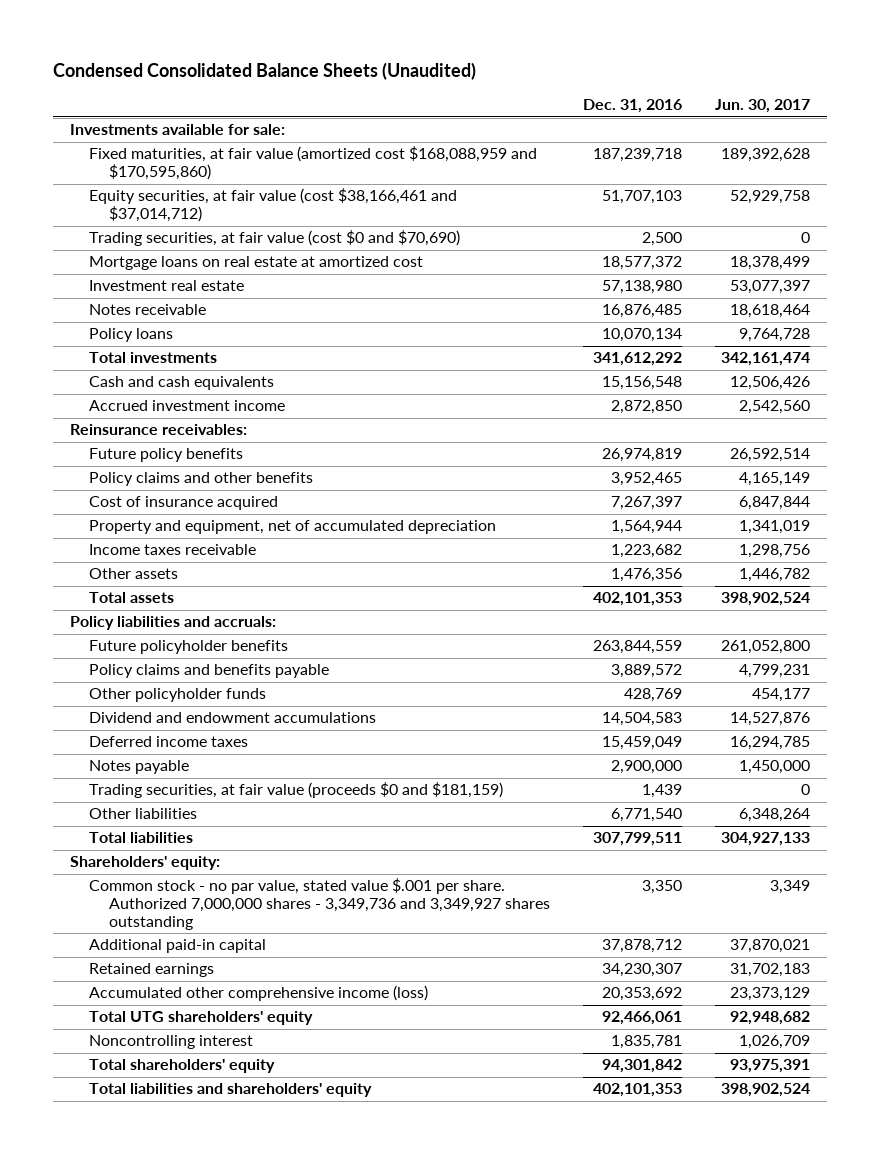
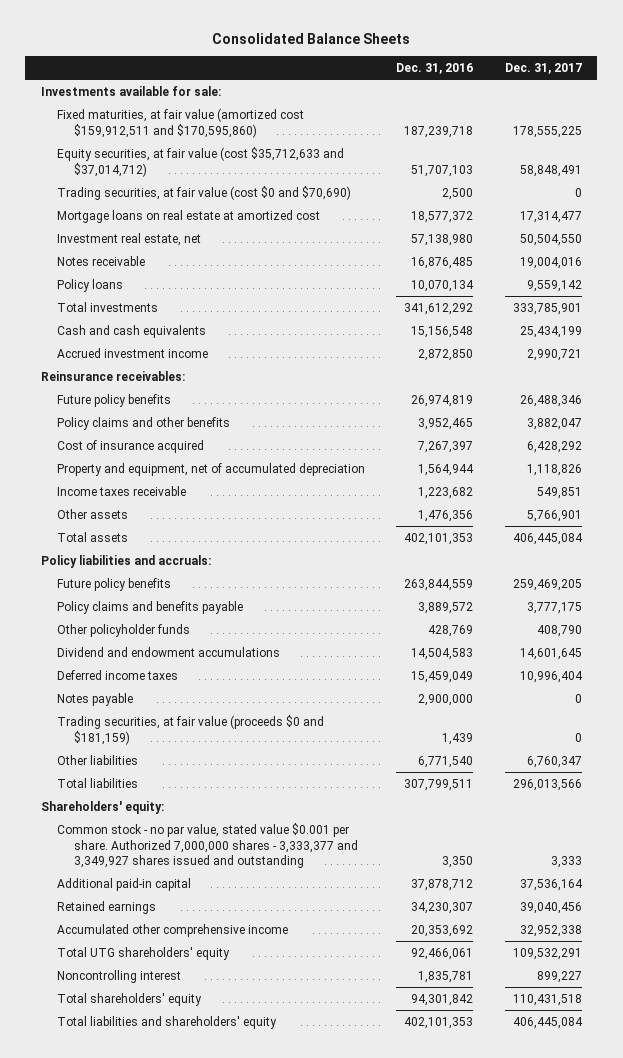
- Condensed Consolidated Balance Sheets (Unaudited)
+ Consolidated Balance Sheets
- | Dec. 31, 2016 | Jun. 30, 2017
+ | Dec. 31, 2016 | Dec. 31, 2017
- Fixed maturities, at fair value (amortized cost $168,088,959 and $170,595,860) | 187,239,718 | 189,392,628
- Equity securities, at fair value (cost $38,166,461 and $37,014,712) | 51,707,103 | 52,929,758
+ Fixed maturities, at fair value (amortized cost $159,912,511 and $170,595,860) | 187,239,718 | 178,555,225
+ Equity securities, at fair value (cost $35,712,633 and $37,014,712) | 51,707,103 | 58,848,491
- Investment real estate | 57,138,980 | 53,077,397
+ Investment real estate, net | 57,138,980 | 50,504,550
- Future policyholder benefits | 263,844,559 | 261,052,800
+ Future policy benefits | 263,844,559 | 259,469,205
- Common stock - no par value, stated value $.001 per share. Authorized 7,000,000 shares - 3,349,736 and 3,349,927 shares outstanding | 3,350 | 3,349
+ Common stock - no par value, stated value $0.001 per share. Authorized 7,000,000 shares - 3,333,377 and 3,349,927 shares issued and outstanding | 3,350 | 3,333
- Accumulated other comprehensive income (loss) | 20,353,692 | 23,373,129
+ Accumulated other comprehensive income | 20,353,692 | 32,952,338

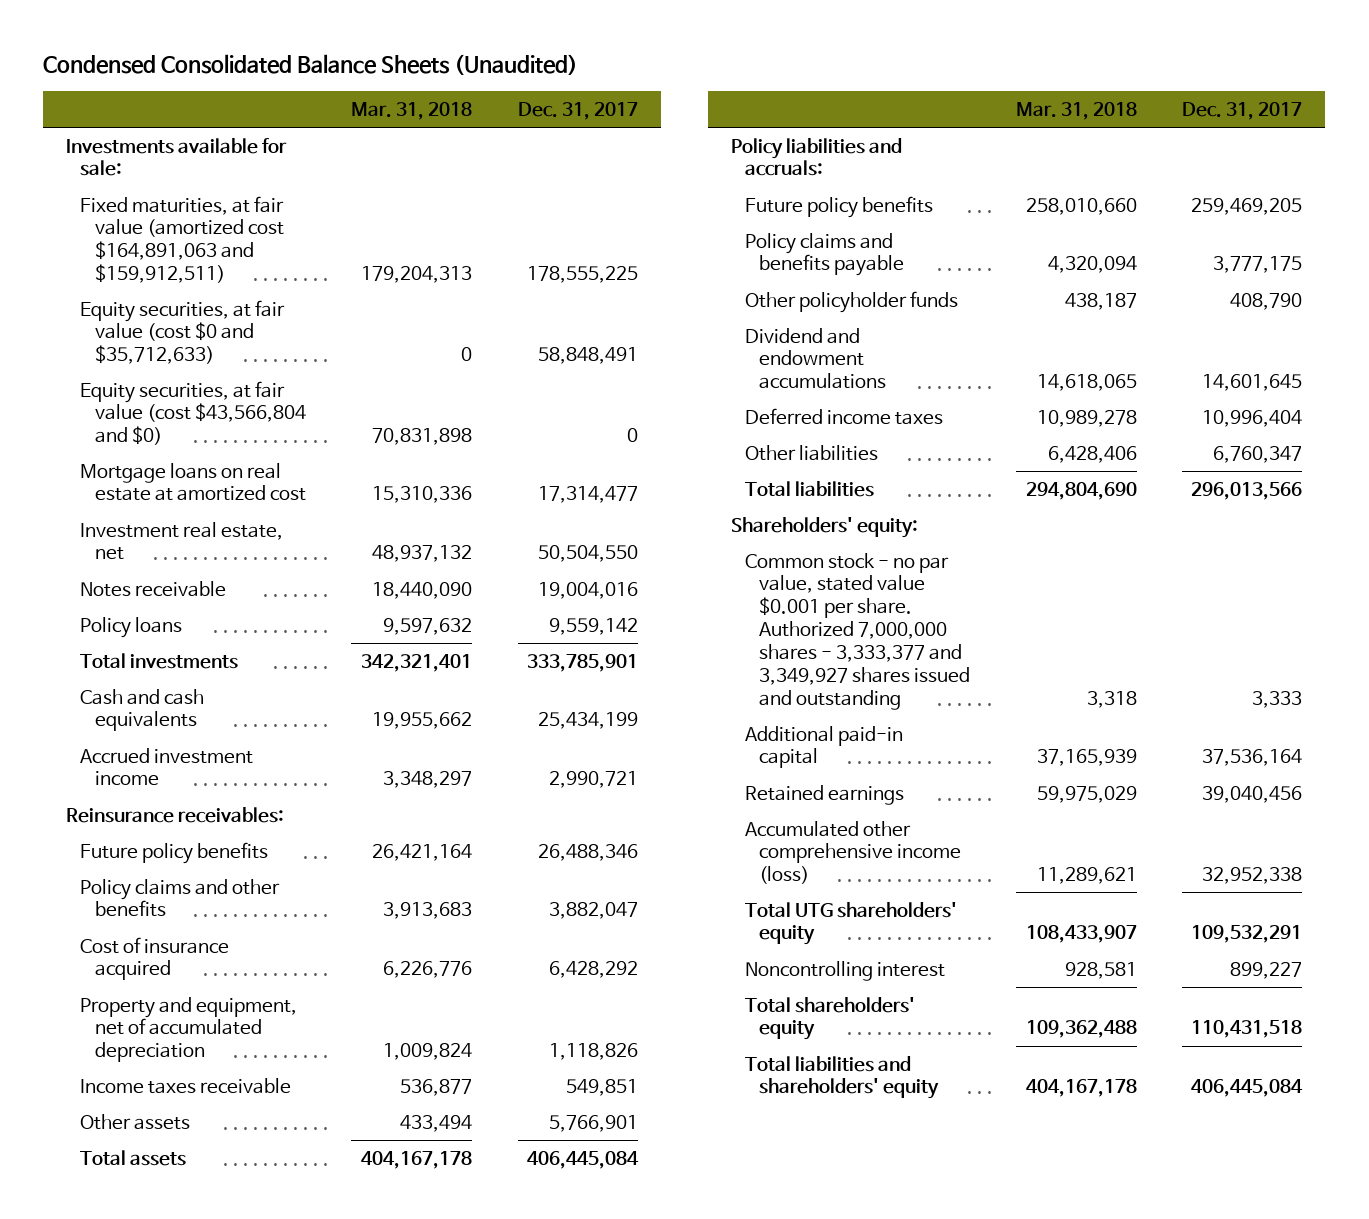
- Consolidated Balance Sheets
+ Condensed Consolidated Balance Sheets (Unaudited)
- | Dec. 31, 2016 | Dec. 31, 2017
+ | Mar. 31, 2018 | Dec. 31, 2017
- Fixed maturities, at fair value (amortized cost $159,912,511 and $170,595,860) | 187,239,718 | 178,555,225
- Equity securities, at fair value (cost $35,712,633 and $37,014,712) | 51,707,103 | 58,848,491
- Trading securities, at fair value (cost $0 and $70,690) | 2,500 | 0
+ Fixed maturities, at fair value (amortized cost $164,891,063 and $159,912,511) | 179,204,313 | 178,555,225
+ Equity securities, at fair value (cost $0 and $35,712,633) | 0 | 58,848,491
+ Equity securities, at fair value (cost $43,566,804 and $0) | 70,831,898 | 0
- Notes payable | 2,900,000 | 0
- Trading securities, at fair value (proceeds $0 and $181,159) | 1,439 | 0
- Accumulated other comprehensive income | 20,353,692 | 32,952,338
+ Accumulated other comprehensive income (loss) | 11,289,621 | 32,952,338

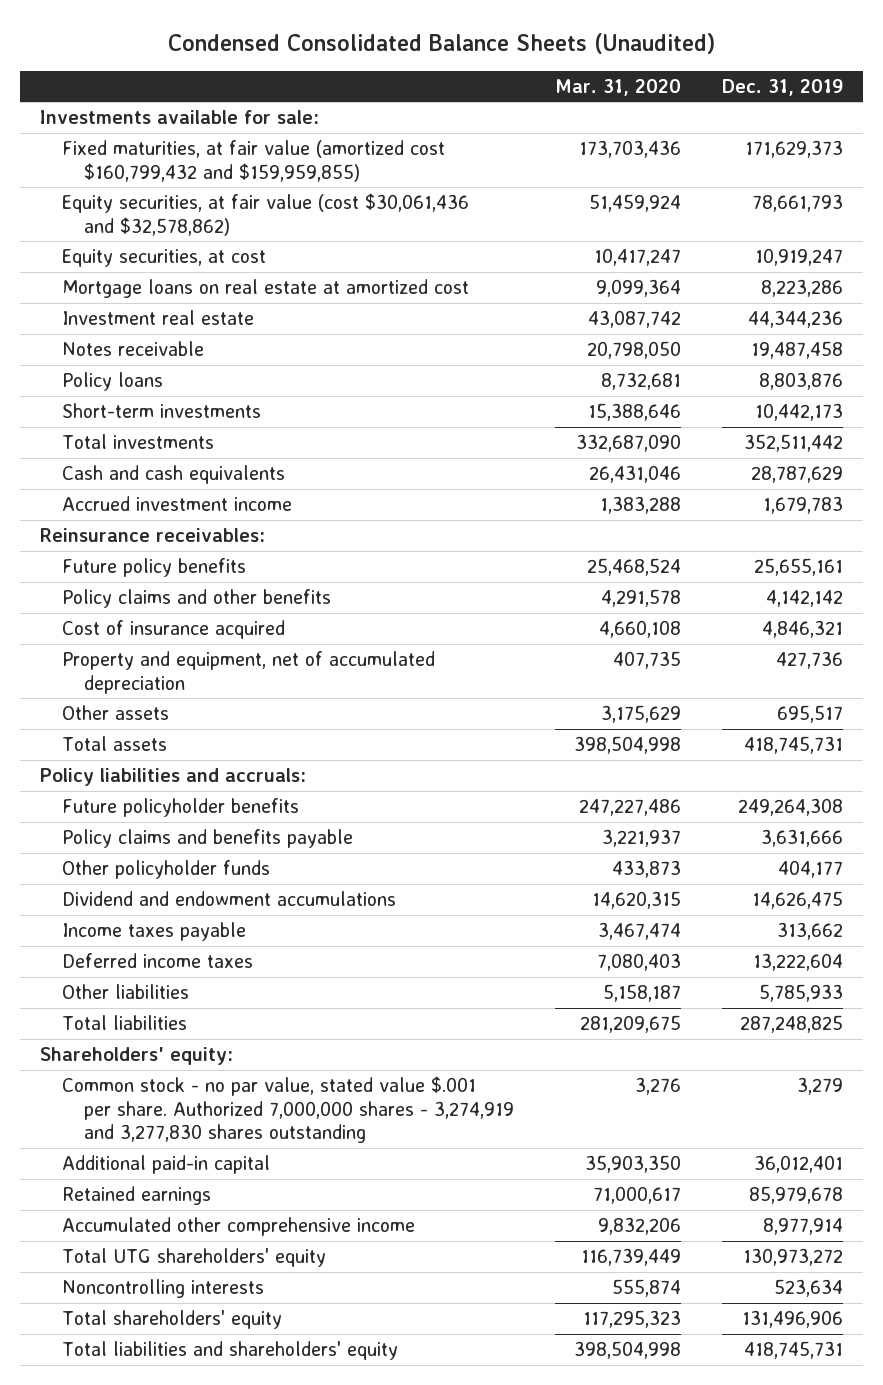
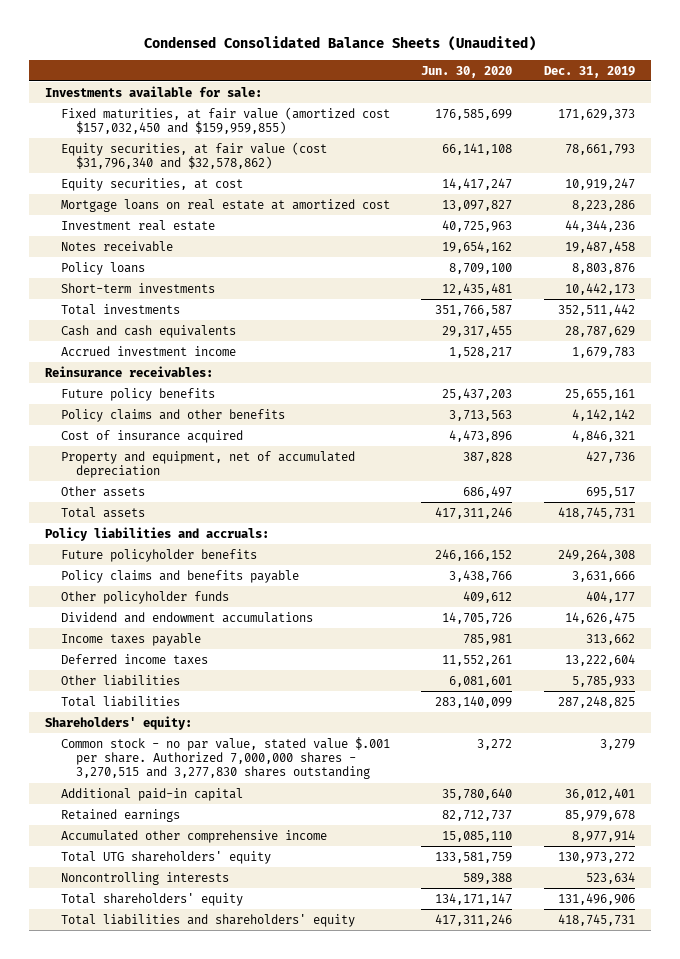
- | Mar. 31, 2020 | Dec. 31, 2019
+ | Jun. 30, 2020 | Dec. 31, 2019
- Fixed maturities, at fair value (amortized cost $160,799,432 and $159,959,855) | 173,703,436 | 171,629,373
- Equity securities, at fair value (cost $30,061,436 and $32,578,862) | 51,459,924 | 78,661,793
+ Fixed maturities, at fair value (amortized cost $157,032,450 and $159,959,855) | 176,585,699 | 171,629,373
+ Equity securities, at fair value (cost $31,796,340 and $32,578,862) | 66,141,108 | 78,661,793
- Common stock - no par value, stated value $.001 per share. Authorized 7,000,000 shares - 3,274,919 and 3,277,830 shares outstanding | 3,276 | 3,279
+ Common stock - no par value, stated value $.001 per share. Authorized 7,000,000 shares - 3,270,515 and 3,277,830 shares outstanding | 3,272 | 3,279

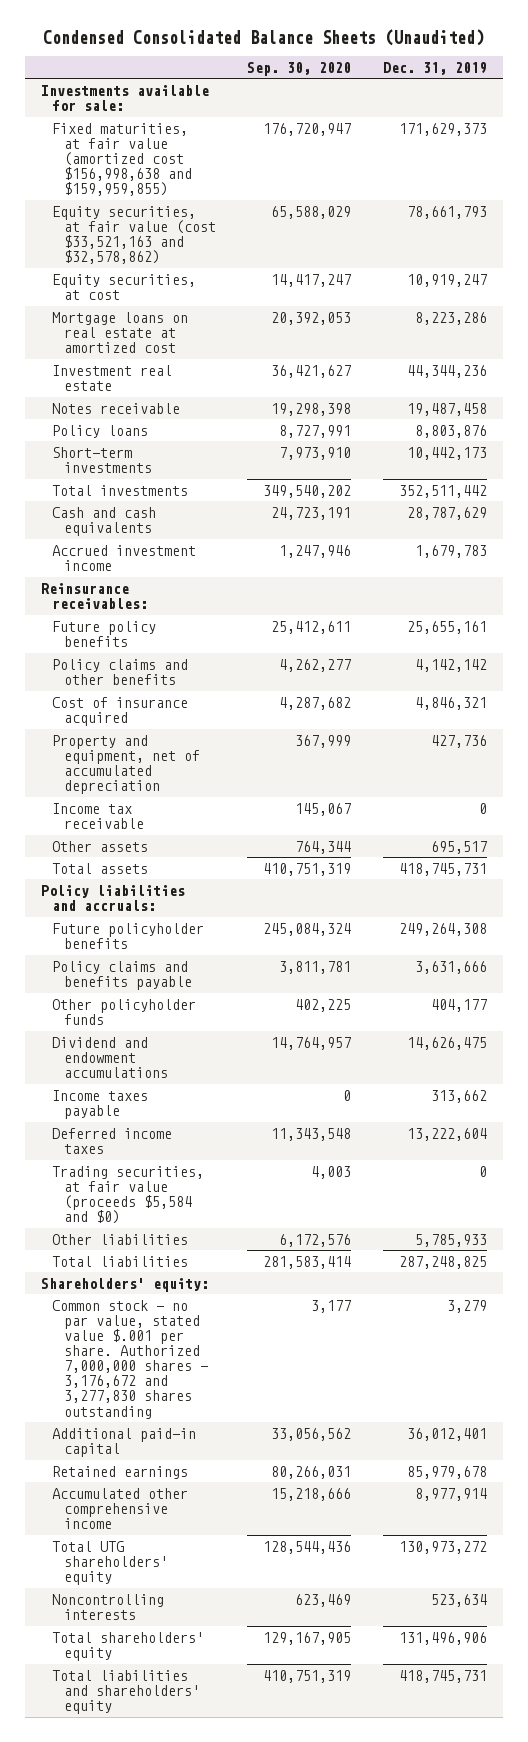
- | Jun. 30, 2020 | Dec. 31, 2019
+ | Sep. 30, 2020 | Dec. 31, 2019
- Fixed maturities, at fair value (amortized cost $157,032,450 and $159,959,855) | 176,585,699 | 171,629,373
- Equity securities, at fair value (cost $31,796,340 and $32,578,862) | 66,141,108 | 78,661,793
+ Fixed maturities, at fair value (amortized cost $156,998,638 and $159,959,855) | 176,720,947 | 171,629,373
+ Equity securities, at fair value (cost $33,521,163 and $32,578,862) | 65,588,029 | 78,661,793
+ Income tax receivable | 145,067 | 0
+ Trading securities, at fair value (proceeds $5,584 and $0) | 4,003 | 0
- Common stock - no par value, stated value $.001 per share. Authorized 7,000,000 shares - 3,270,515 and 3,277,830 shares outstanding | 3,272 | 3,279
+ Common stock - no par value, stated value $.001 per share. Authorized 7,000,000 shares - 3,176,672 and 3,277,830 shares outstanding | 3,177 | 3,279

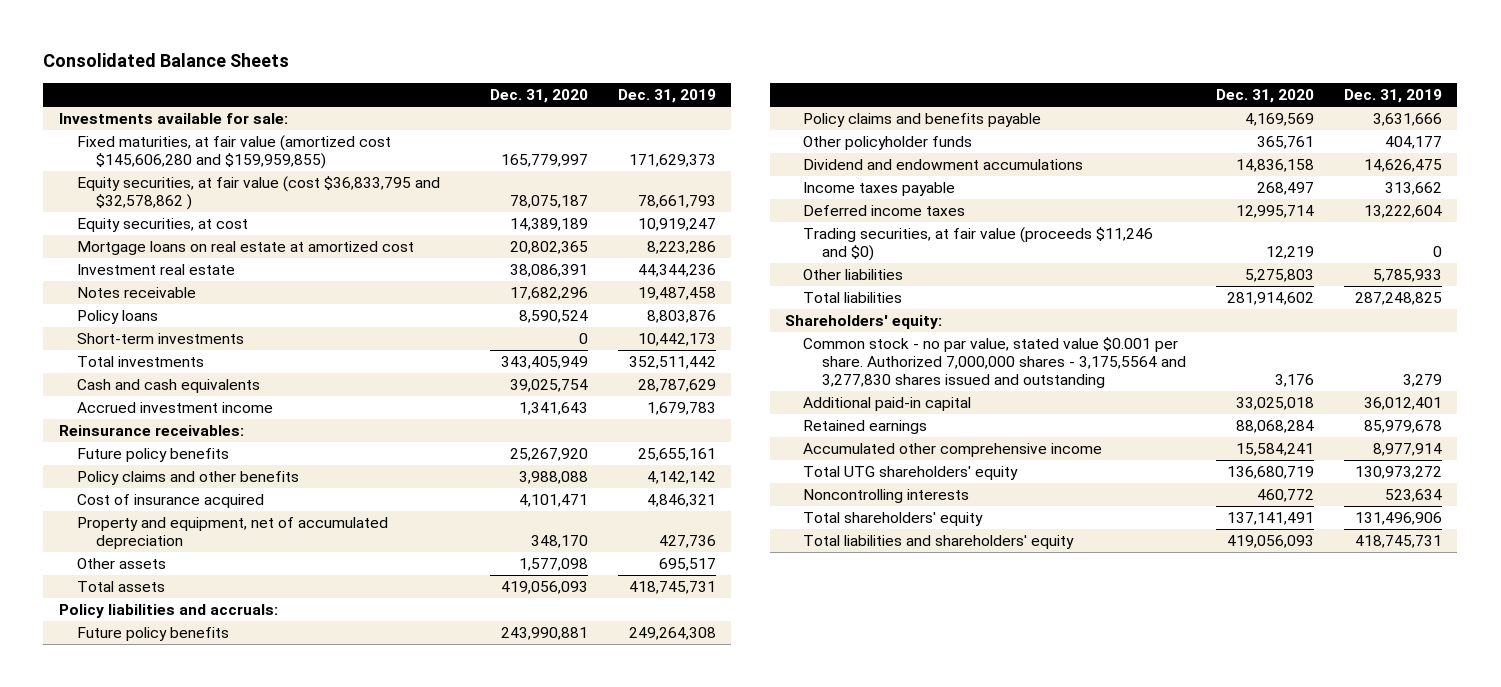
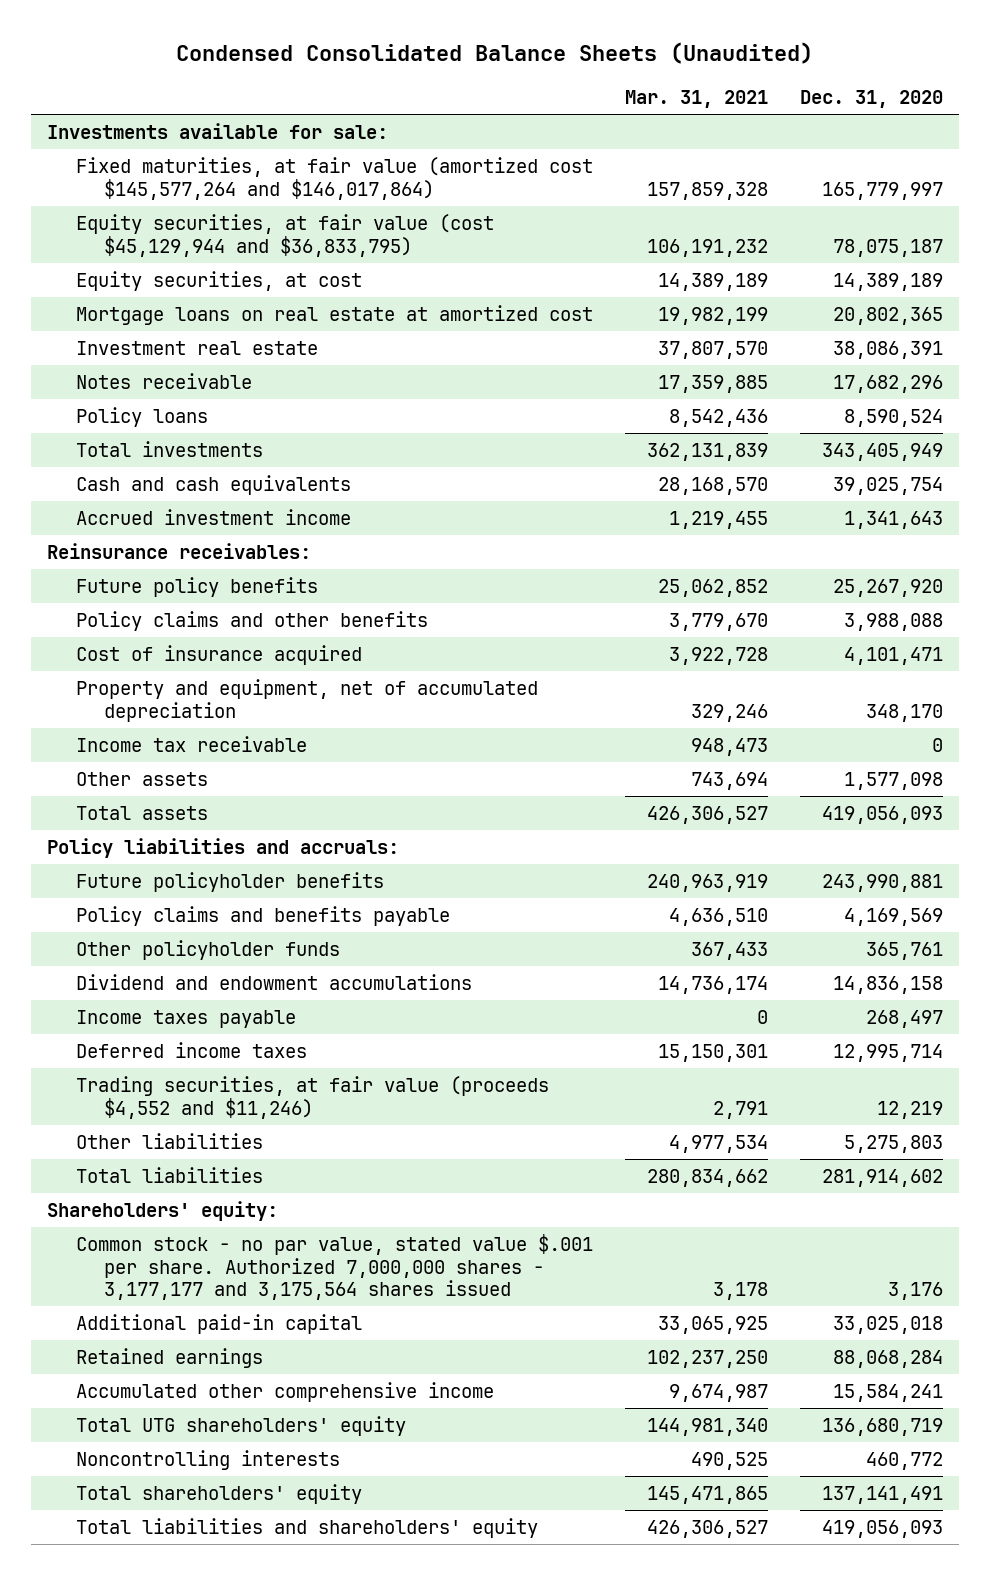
- Consolidated Balance Sheets
+ Condensed Consolidated Balance Sheets (Unaudited)
- | Dec. 31, 2020 | Dec. 31, 2019
+ | Mar. 31, 2021 | Dec. 31, 2020
- Fixed maturities, at fair value (amortized cost $145,606,280 and $159,959,855) | 165,779,997 | 171,629,373
- Equity securities, at fair value (cost $36,833,795 and $32,578,862 ) | 78,075,187 | 78,661,793
+ Fixed maturities, at fair value (amortized cost $145,577,264 and $146,017,864) | 157,859,328 | 165,779,997
+ Equity securities, at fair value (cost $45,129,944 and $36,833,795) | 106,191,232 | 78,075,187
- Short-term investments | 0 | 10,442,173
+ Income tax receivable | 948,473 | 0
- Future policy benefits | 243,990,881 | 249,264,308
+ Future policyholder benefits | 240,963,919 | 243,990,881
- Trading securities, at fair value (proceeds $11,246 and $0) | 12,219 | 0
+ Trading securities, at fair value (proceeds $4,552 and $11,246) | 2,791 | 12,219
- Common stock - no par value, stated value $0.001 per share. Authorized 7,000,000 shares - 3,175,5564 and 3,277,830 shares issued and outstanding | 3,176 | 3,279
+ Common stock - no par value, stated value $.001 per share. Authorized 7,000,000 shares - 3,177,177 and 3,175,564 shares issued | 3,178 | 3,176

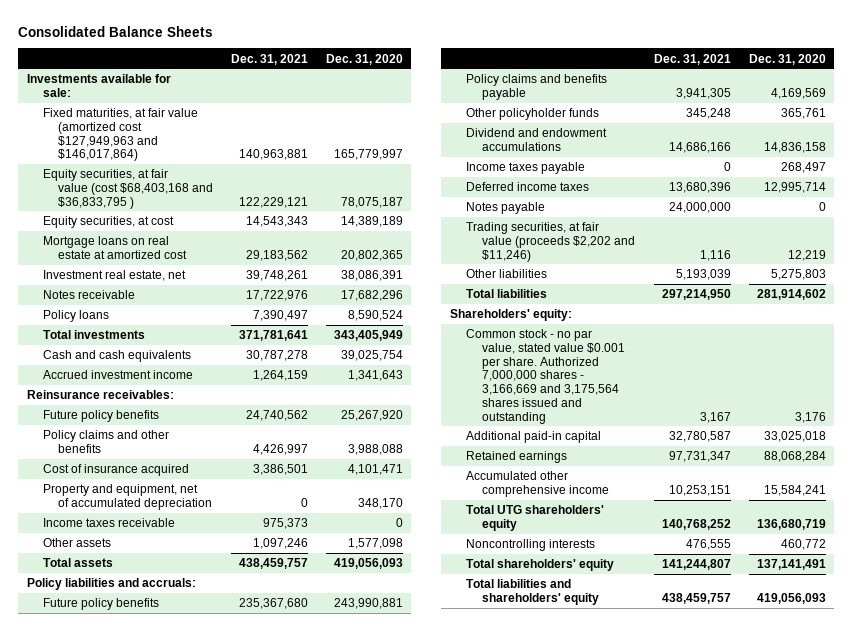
- Condensed Consolidated Balance Sheets (Unaudited)
+ Consolidated Balance Sheets
- | Mar. 31, 2021 | Dec. 31, 2020
+ | Dec. 31, 2021 | Dec. 31, 2020
- Fixed maturities, at fair value (amortized cost $145,577,264 and $146,017,864) | 157,859,328 | 165,779,997
- Equity securities, at fair value (cost $45,129,944 and $36,833,795) | 106,191,232 | 78,075,187
+ Fixed maturities, at fair value (amortized cost $127,949,963 and $146,017,864) | 140,963,881 | 165,779,997
+ Equity securities, at fair value (cost $68,403,168 and $36,833,795 ) | 122,229,121 | 78,075,187
- Investment real estate | 37,807,570 | 38,086,391
+ Investment real estate, net | 39,748,261 | 38,086,391
- Income tax receivable | 948,473 | 0
+ Income taxes receivable | 975,373 | 0
- Future policyholder benefits | 240,963,919 | 243,990,881
+ Future policy benefits | 235,367,680 | 243,990,881
- Trading securities, at fair value (proceeds $4,552 and $11,246) | 2,791 | 12,219
+ Notes payable | 24,000,000 | 0
+ Trading securities, at fair value (proceeds $2,202 and $11,246) | 1,116 | 12,219
- Common stock - no par value, stated value $.001 per share. Authorized 7,000,000 shares - 3,177,177 and 3,175,564 shares issued | 3,178 | 3,176
+ Common stock - no par value, stated value $0.001 per share. Authorized 7,000,000 shares - 3,166,669 and 3,175,564 shares issued and outstanding | 3,167 | 3,176

